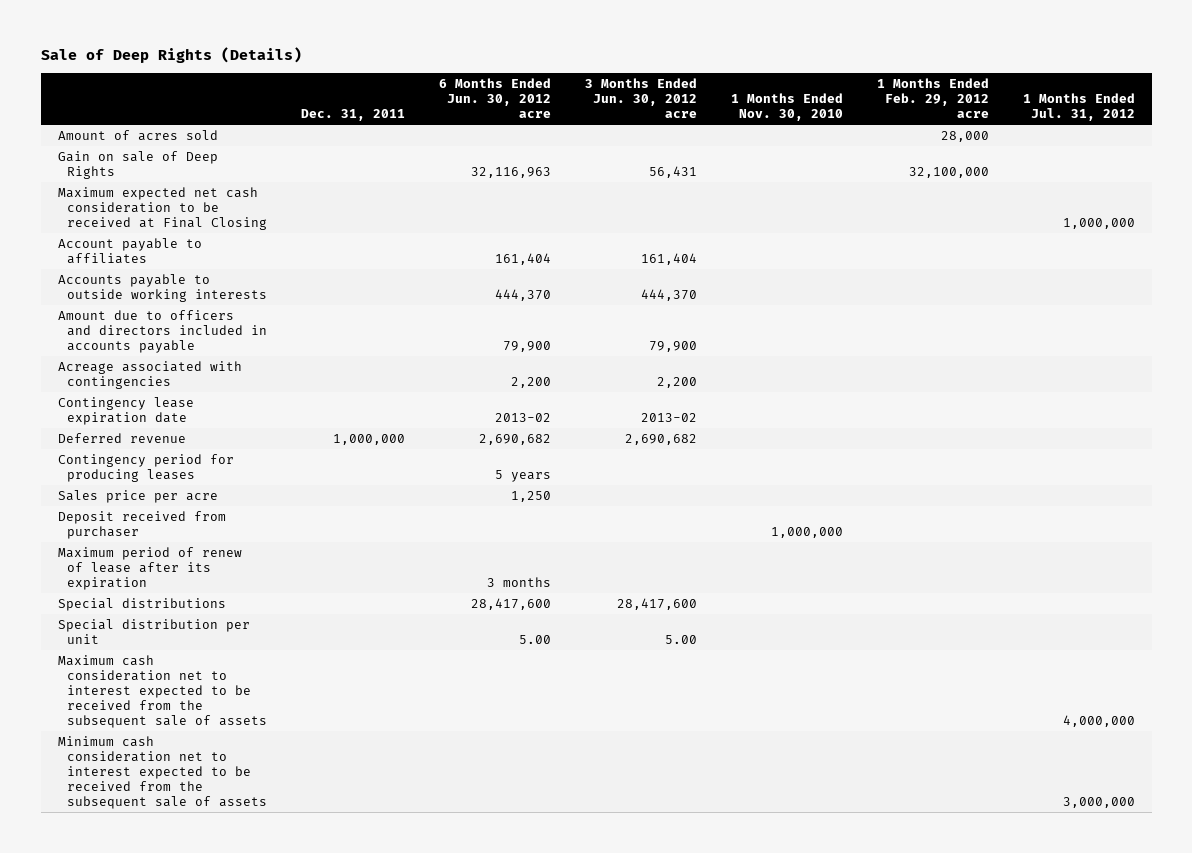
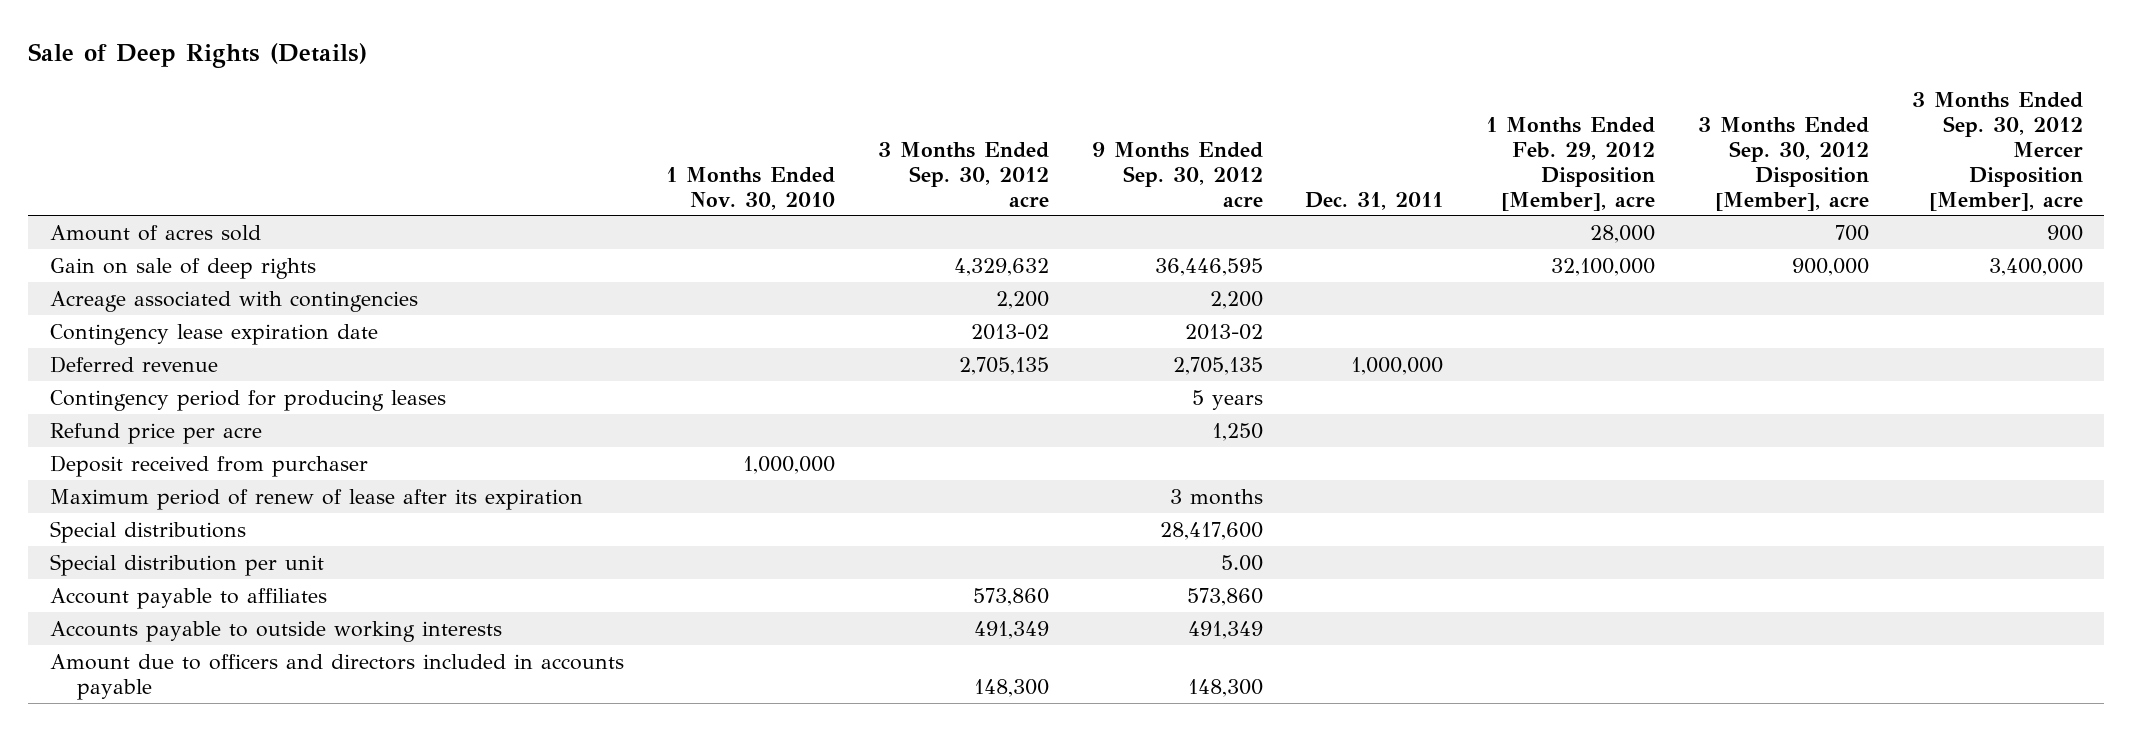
- | Dec. 31, 2011 | 6 Months Ended Jun. 30, 2012 acre | 3 Months Ended Jun. 30, 2012 acre | 1 Months Ended Nov. 30, 2010 | 1 Months Ended Feb. 29, 2012 acre | 1 Months Ended Jul. 31, 2012
+ | 1 Months Ended Nov. 30, 2010 | 3 Months Ended Sep. 30, 2012 acre | 9 Months Ended Sep. 30, 2012 acre | Dec. 31, 2011 | 1 Months Ended Feb. 29, 2012 Disposition [Member], acre | 3 Months Ended Sep. 30, 2012 Disposition [Member], acre | 3 Months Ended Sep. 30, 2012 Mercer Disposition [Member], acre
- Gain on sale of Deep Rights | | 32,116,963 | 56,431 | | 32,100,000 |
- Maximum expected net cash consideration to be received at Final Closing | | | | | | 1,000,000
+ Gain on sale of deep rights | | 4,329,632 | 36,446,595 | | 32,100,000 | 900,000 | 3,400,000
- Sales price per acre | | 1,250 | | | |
+ Refund price per acre | | | 1,250 | | | |
- Maximum cash consideration net to interest expected to be received from the subsequent sale of assets | | | | | | 4,000,000
- Minimum cash consideration net to interest expected to be received from the subsequent sale of assets | | | | | | 3,000,000
moved down: Account payable to affiliates | | 573,860 | 573,860 | | | |
moved down: Accounts payable to outside working interests | | 491,349 | 491,349 | | | |
moved down: Amount due to officers and directors included in accounts payable | | 148,300 | 148,300 | | | |

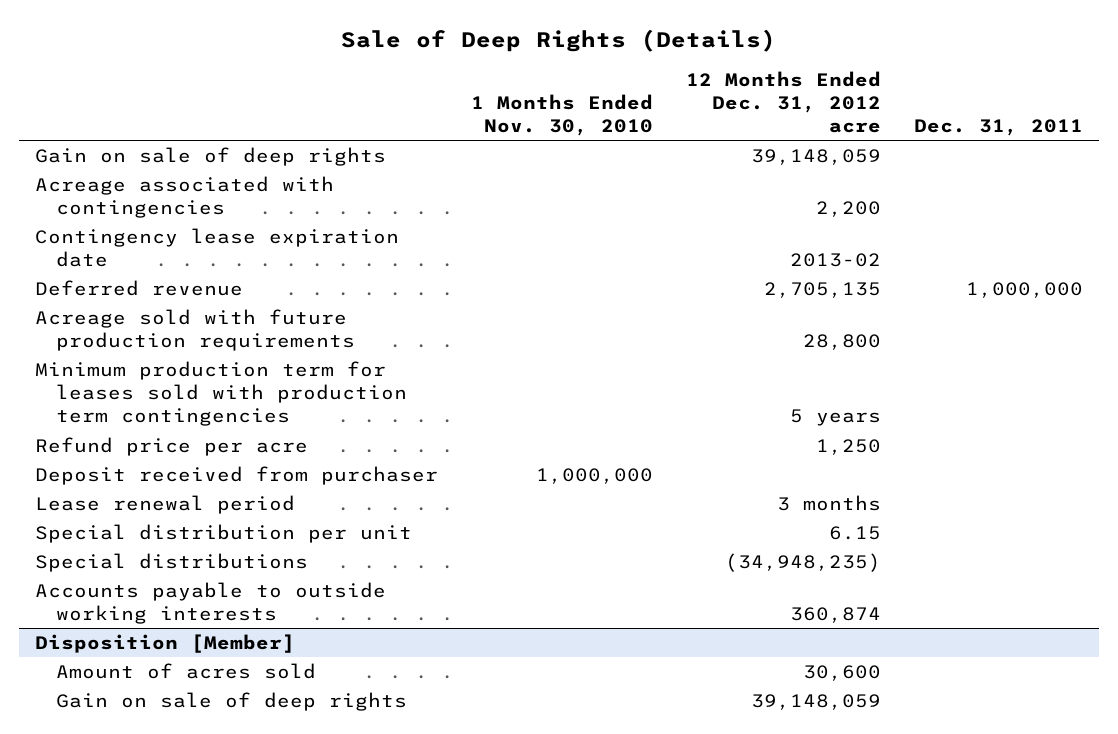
- | 1 Months Ended Nov. 30, 2010 | 3 Months Ended Sep. 30, 2012 acre | 9 Months Ended Sep. 30, 2012 acre | Dec. 31, 2011 | 1 Months Ended Feb. 29, 2012 Disposition [Member], acre | 3 Months Ended Sep. 30, 2012 Disposition [Member], acre | 3 Months Ended Sep. 30, 2012 Mercer Disposition [Member], acre
+ | 1 Months Ended Nov. 30, 2010 | 12 Months Ended Dec. 31, 2012 acre | Dec. 31, 2011
- Amount of acres sold | | | | | 28,000 | 700 | 900
- Contingency period for producing leases | | | 5 years | | | |
+ Acreage sold with future production requirements | | 28,800 |
+ Minimum production term for leases sold with production term contingencies | | 5 years |
- Maximum period of renew of lease after its expiration | | | 3 months | | | |
+ Lease renewal period | | 3 months |
- Account payable to affiliates | | 573,860 | 573,860 | | | |
moved down: Special distributions | | (34,948,235) |
- Amount due to officers and directors included in accounts payable | | 148,300 | 148,300 | | | |
+ Disposition [Member]
+ Amount of acres sold | | 30,600 |
+ Gain on sale of deep rights | | 39,148,059 |

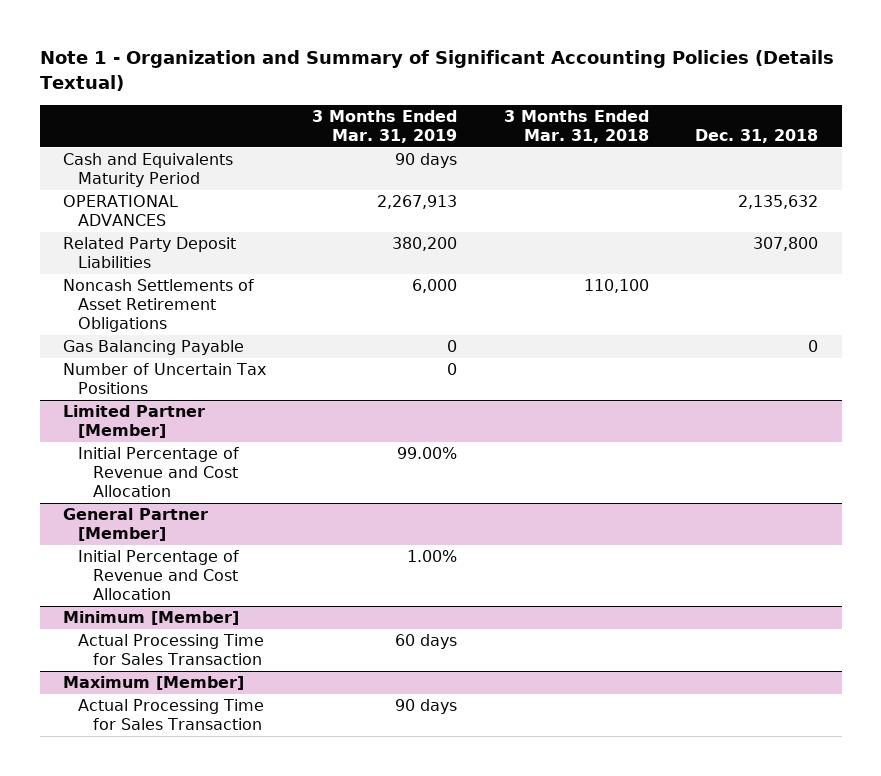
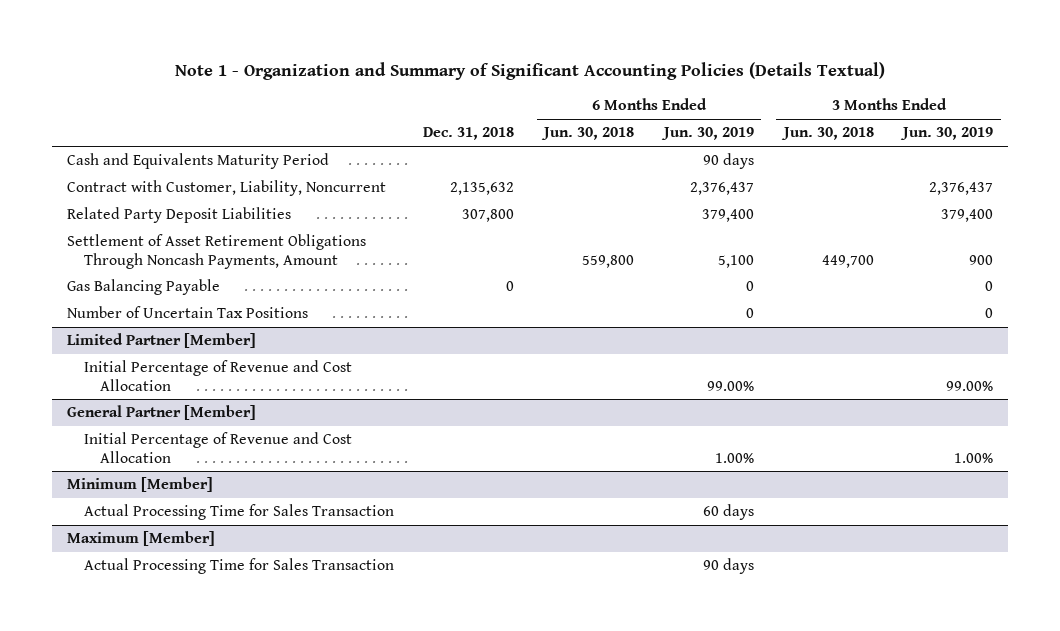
- | 3 Months Ended Mar. 31, 2019 | 3 Months Ended Mar. 31, 2018 | Dec. 31, 2018
+ | Dec. 31, 2018 | 6 Months Ended Jun. 30, 2018 | 6 Months Ended Jun. 30, 2019 | 3 Months Ended Jun. 30, 2018 | 3 Months Ended Jun. 30, 2019
- OPERATIONAL ADVANCES | 2,267,913 | | 2,135,632
+ Contract with Customer, Liability, Noncurrent | 2,135,632 | | 2,376,437 | | 2,376,437
- Noncash Settlements of Asset Retirement Obligations | 6,000 | 110,100 |
+ Settlement of Asset Retirement Obligations Through Noncash Payments, Amount | | 559,800 | 5,100 | 449,700 | 900

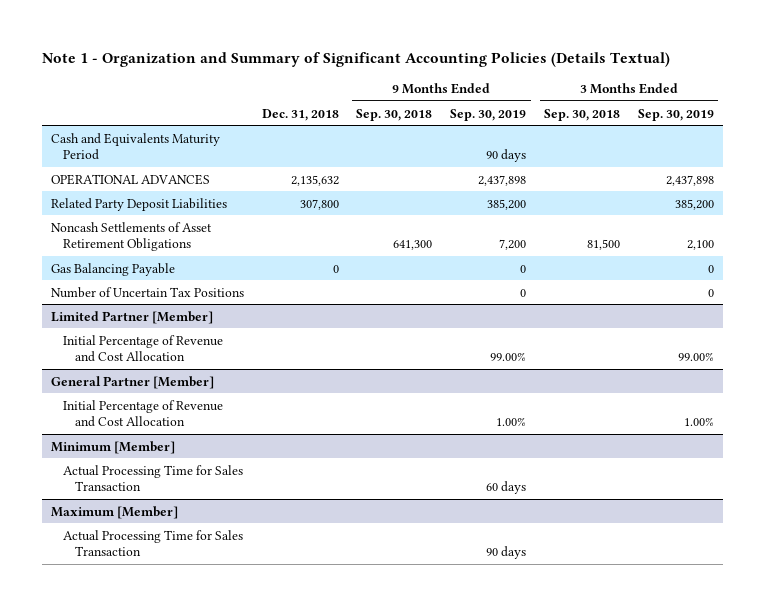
- | Dec. 31, 2018 | 6 Months Ended Jun. 30, 2018 | 6 Months Ended Jun. 30, 2019 | 3 Months Ended Jun. 30, 2018 | 3 Months Ended Jun. 30, 2019
+ | Dec. 31, 2018 | 9 Months Ended Sep. 30, 2018 | 9 Months Ended Sep. 30, 2019 | 3 Months Ended Sep. 30, 2018 | 3 Months Ended Sep. 30, 2019
- Contract with Customer, Liability, Noncurrent | 2,135,632 | | 2,376,437 | | 2,376,437
+ OPERATIONAL ADVANCES | 2,135,632 | | 2,437,898 | | 2,437,898
- Settlement of Asset Retirement Obligations Through Noncash Payments, Amount | | 559,800 | 5,100 | 449,700 | 900
+ Noncash Settlements of Asset Retirement Obligations | | 641,300 | 7,200 | 81,500 | 2,100

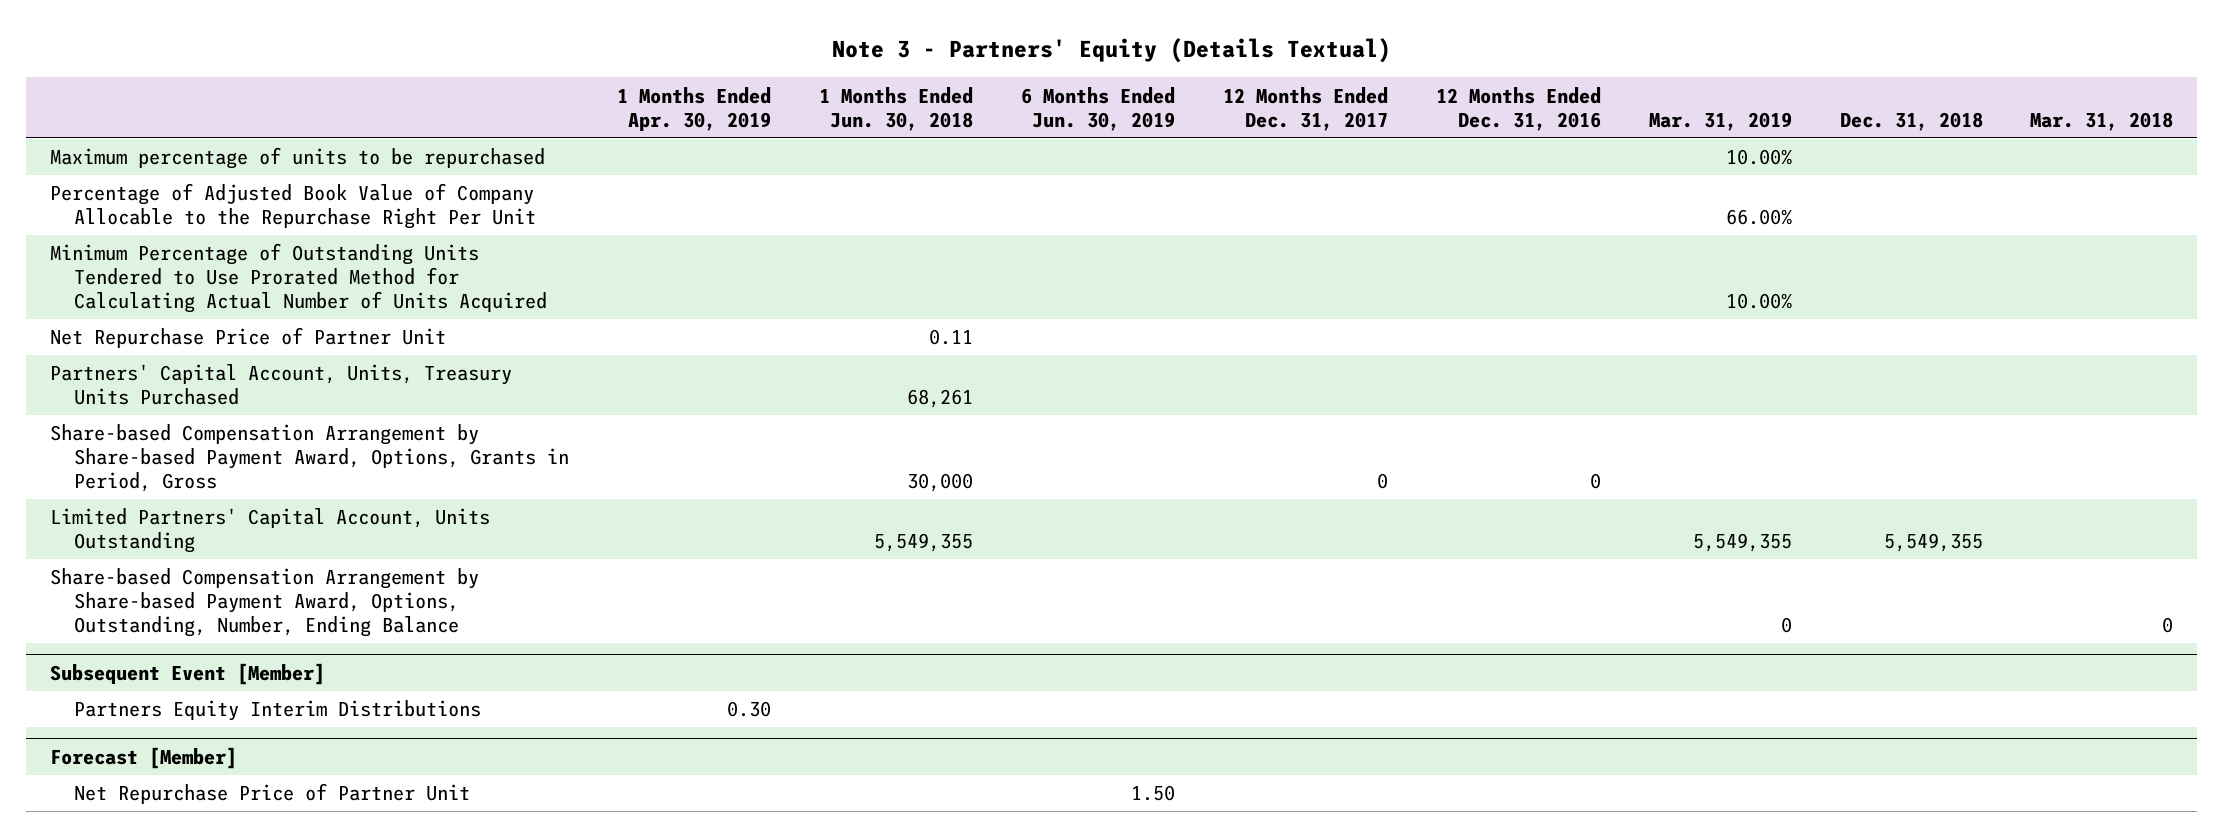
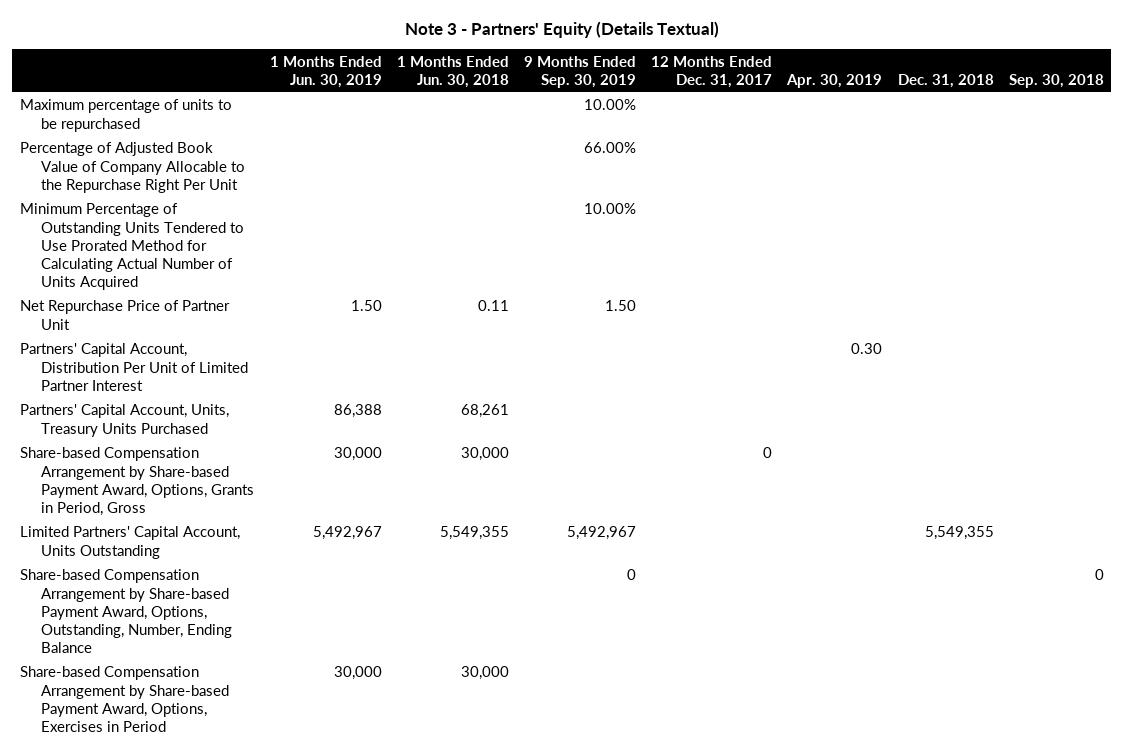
- | 1 Months Ended Apr. 30, 2019 | 1 Months Ended Jun. 30, 2018 | 6 Months Ended Jun. 30, 2019 | 12 Months Ended Dec. 31, 2017 | 12 Months Ended Dec. 31, 2016 | Mar. 31, 2019 | Dec. 31, 2018 | Mar. 31, 2018
+ | 1 Months Ended Jun. 30, 2019 | 1 Months Ended Jun. 30, 2018 | 9 Months Ended Sep. 30, 2019 | 12 Months Ended Dec. 31, 2017 | Apr. 30, 2019 | Dec. 31, 2018 | Sep. 30, 2018
+ Partners' Capital Account, Distribution Per Unit of Limited Partner Interest | | | | | 0.30 | |
- Subsequent Event [Member]
- Partners Equity Interim Distributions | 0.30 | | | | | | |
- Forecast [Member]
- Net Repurchase Price of Partner Unit | | | 1.50 | | | | |
+ Share-based Compensation Arrangement by Share-based Payment Award, Options, Exercises in Period | 30,000 | 30,000 | | | | |

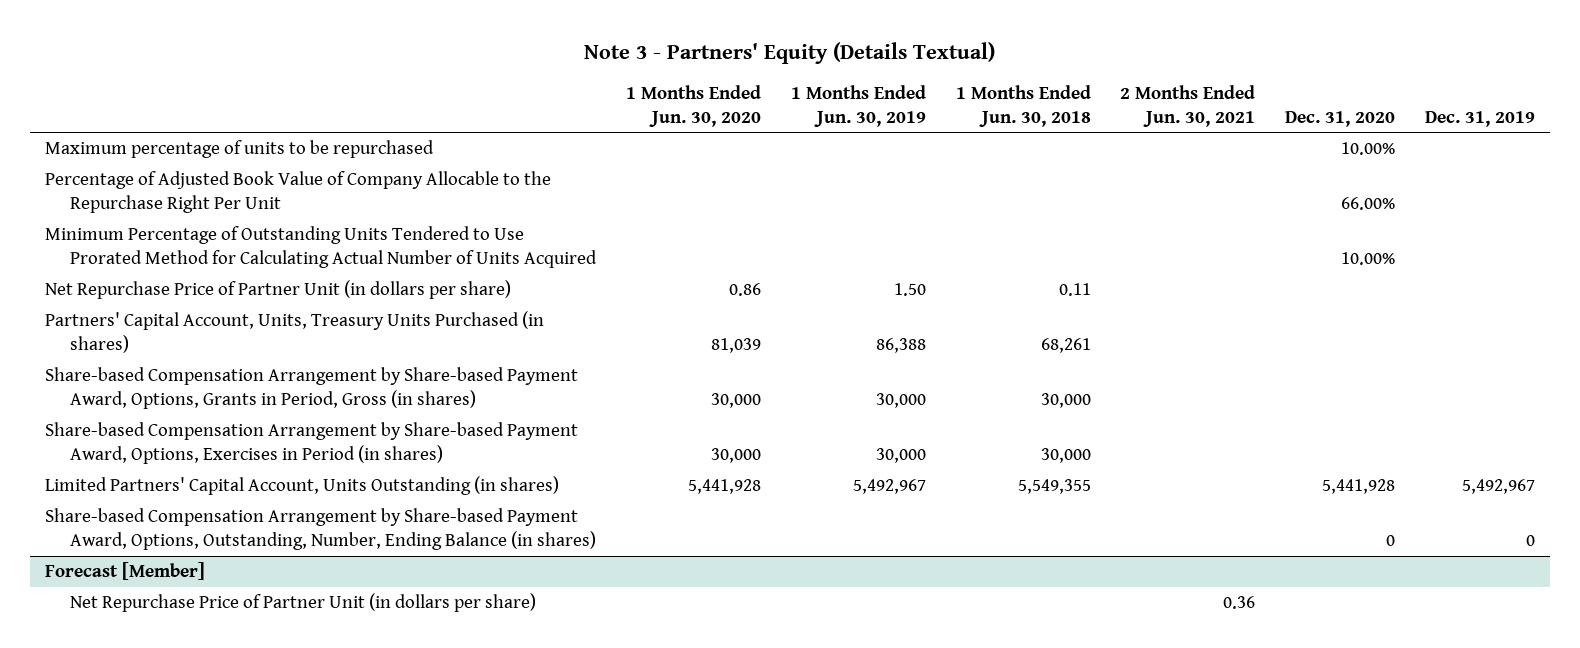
- | 1 Months Ended Jun. 30, 2019 | 1 Months Ended Jun. 30, 2018 | 9 Months Ended Sep. 30, 2019 | 12 Months Ended Dec. 31, 2017 | Apr. 30, 2019 | Dec. 31, 2018 | Sep. 30, 2018
+ | 1 Months Ended Jun. 30, 2020 | 1 Months Ended Jun. 30, 2019 | 1 Months Ended Jun. 30, 2018 | 2 Months Ended Jun. 30, 2021 | Dec. 31, 2020 | Dec. 31, 2019
- Net Repurchase Price of Partner Unit | 1.50 | 0.11 | 1.50 | | | |
- Partners' Capital Account, Distribution Per Unit of Limited Partner Interest | | | | | 0.30 | |
- Partners' Capital Account, Units, Treasury Units Purchased | 86,388 | 68,261 | | | | |
- Share-based Compensation Arrangement by Share-based Payment Award, Options, Grants in Period, Gross | 30,000 | 30,000 | | 0 | | |
- Limited Partners' Capital Account, Units Outstanding | 5,492,967 | 5,549,355 | 5,492,967 | | | 5,549,355 |
- Share-based Compensation Arrangement by Share-based Payment Award, Options, Outstanding, Number, Ending Balance | | | 0 | | | | 0
- Share-based Compensation Arrangement by Share-based Payment Award, Options, Exercises in Period | 30,000 | 30,000 | | | | |
+ Net Repurchase Price of Partner Unit (in dollars per share) | 0.86 | 1.50 | 0.11 | | |
+ Partners' Capital Account, Units, Treasury Units Purchased (in shares) | 81,039 | 86,388 | 68,261 | | |
+ Share-based Compensation Arrangement by Share-based Payment Award, Options, Grants in Period, Gross (in shares) | 30,000 | 30,000 | 30,000 | | |
+ Share-based Compensation Arrangement by Share-based Payment Award, Options, Exercises in Period (in shares) | 30,000 | 30,000 | 30,000 | | |
+ Limited Partners' Capital Account, Units Outstanding (in shares) | 5,441,928 | 5,492,967 | 5,549,355 | | 5,441,928 | 5,492,967
+ Share-based Compensation Arrangement by Share-based Payment Award, Options, Outstanding, Number, Ending Balance (in shares) | | | | | 0 | 0
+ Forecast [Member]
+ Net Repurchase Price of Partner Unit (in dollars per share) | | | | 0.36 | |

